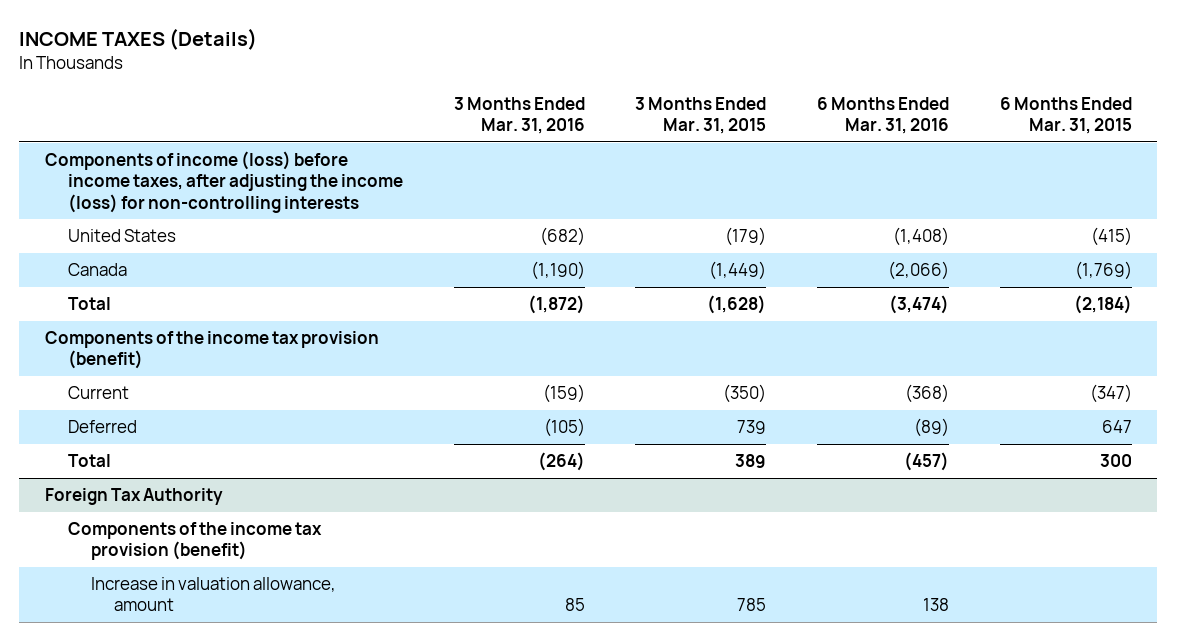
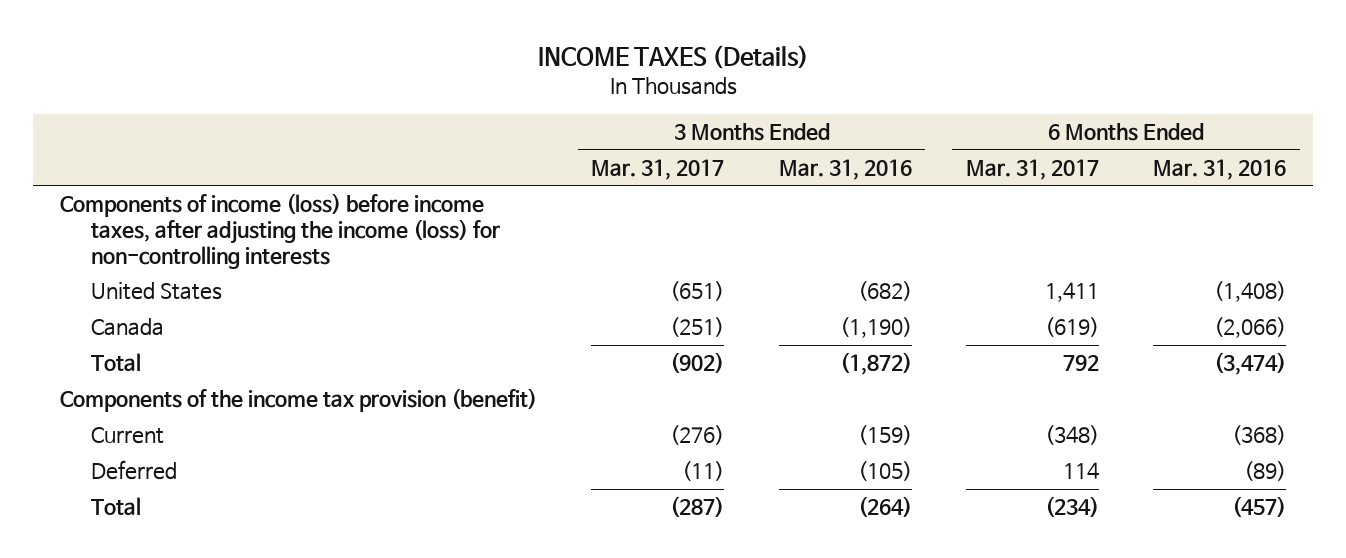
- | 3 Months Ended Mar. 31, 2016 | 3 Months Ended Mar. 31, 2015 | 6 Months Ended Mar. 31, 2016 | 6 Months Ended Mar. 31, 2015
+ | 3 Months Ended Mar. 31, 2017 | 3 Months Ended Mar. 31, 2016 | 6 Months Ended Mar. 31, 2017 | 6 Months Ended Mar. 31, 2016
- Foreign Tax Authority
- Components of the income tax provision (benefit)
- Increase in valuation allowance, amount | 85 | 785 | 138 |

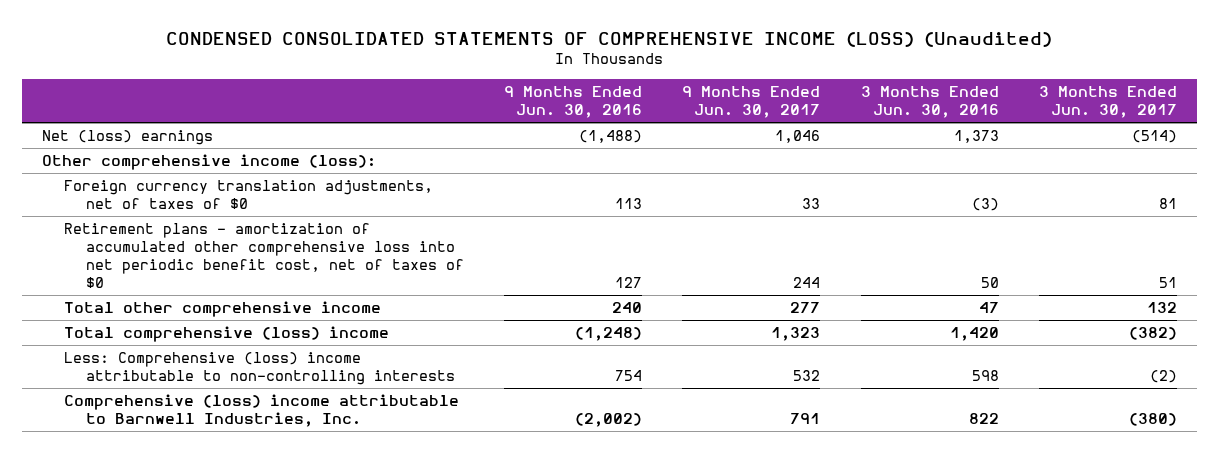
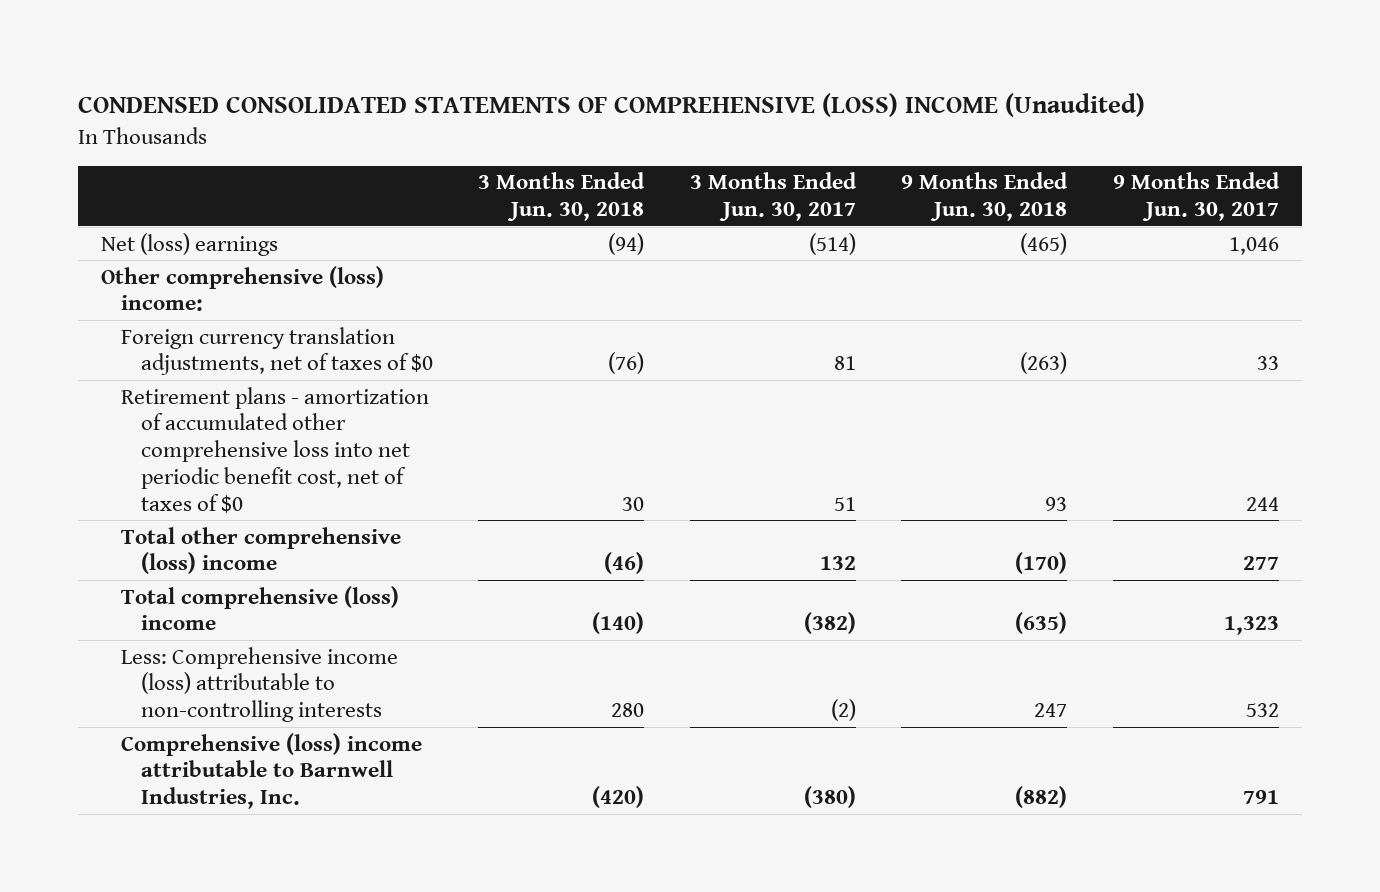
- CONDENSED CONSOLIDATED STATEMENTS OF COMPREHENSIVE INCOME (LOSS) (Unaudited)
+ CONDENSED CONSOLIDATED STATEMENTS OF COMPREHENSIVE (LOSS) INCOME (Unaudited)
- | 9 Months Ended Jun. 30, 2016 | 9 Months Ended Jun. 30, 2017 | 3 Months Ended Jun. 30, 2016 | 3 Months Ended Jun. 30, 2017
+ | 3 Months Ended Jun. 30, 2018 | 3 Months Ended Jun. 30, 2017 | 9 Months Ended Jun. 30, 2018 | 9 Months Ended Jun. 30, 2017
- Other comprehensive income (loss):
+ Other comprehensive (loss) income:
- Total other comprehensive income | 240 | 277 | 47 | 132
+ Total other comprehensive (loss) income | (46) | 132 | (170) | 277
- Less: Comprehensive (loss) income attributable to non-controlling interests | 754 | 532 | 598 | (2)
+ Less: Comprehensive income (loss) attributable to non-controlling interests | 280 | (2) | 247 | 532

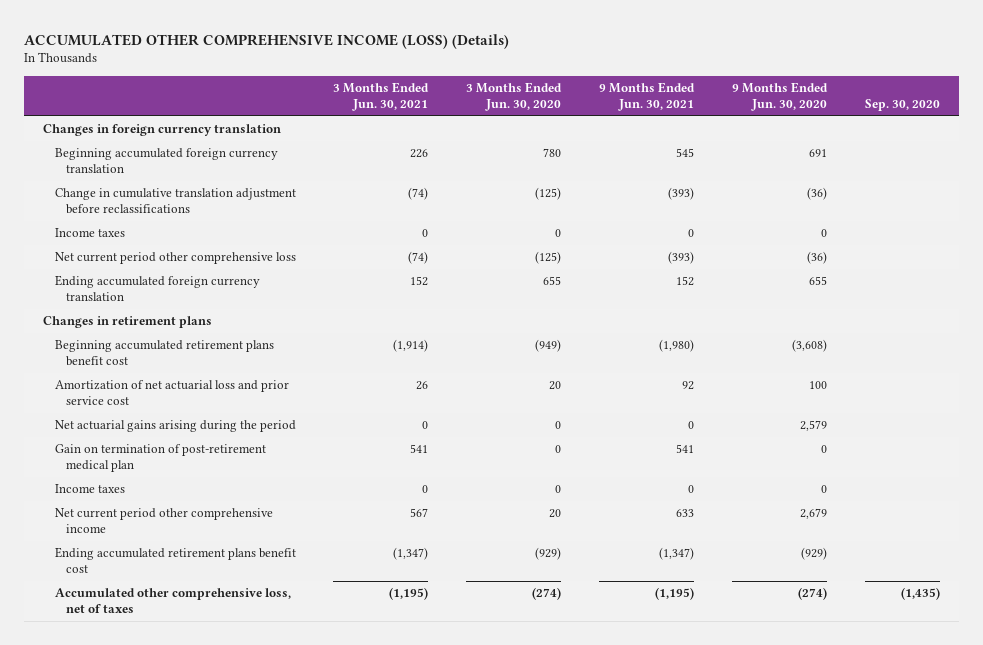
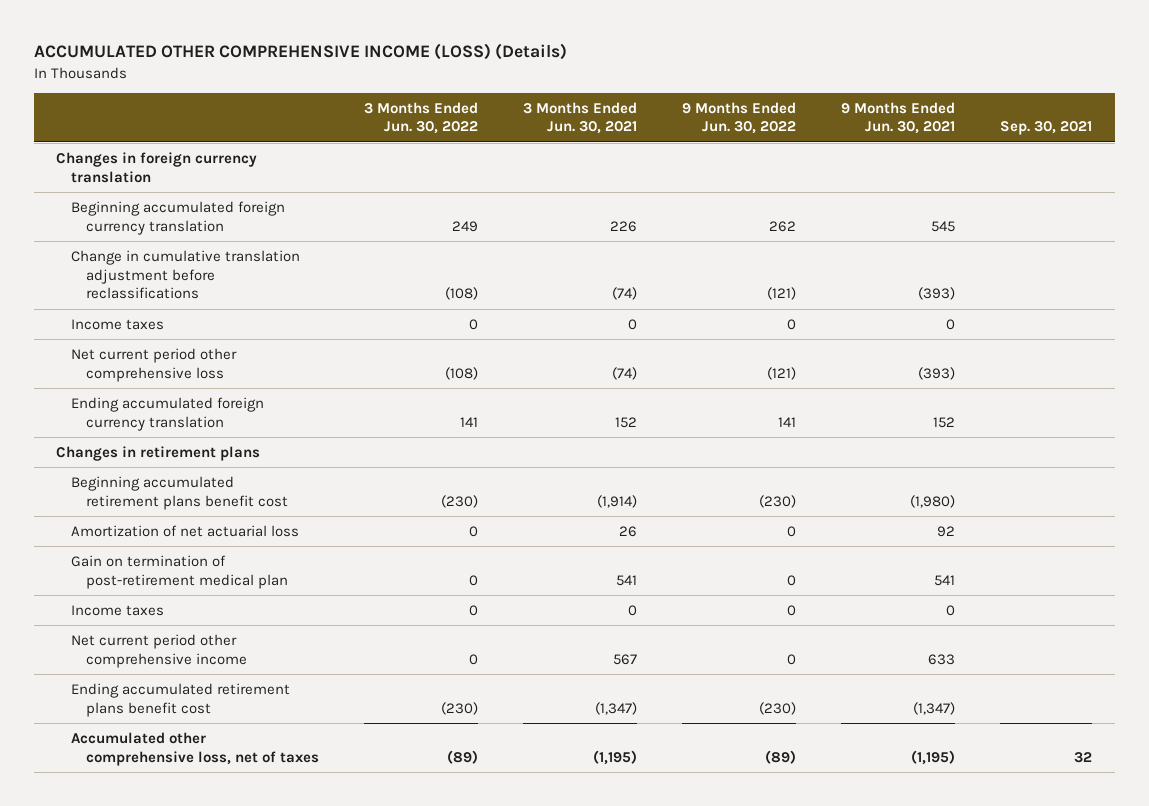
- | 3 Months Ended Jun. 30, 2021 | 3 Months Ended Jun. 30, 2020 | 9 Months Ended Jun. 30, 2021 | 9 Months Ended Jun. 30, 2020 | Sep. 30, 2020
+ | 3 Months Ended Jun. 30, 2022 | 3 Months Ended Jun. 30, 2021 | 9 Months Ended Jun. 30, 2022 | 9 Months Ended Jun. 30, 2021 | Sep. 30, 2021
- Amortization of net actuarial loss and prior service cost | 26 | 20 | 92 | 100 |
- Net actuarial gains arising during the period | 0 | 0 | 0 | 2,579 |
+ Amortization of net actuarial loss | 0 | 26 | 0 | 92 |

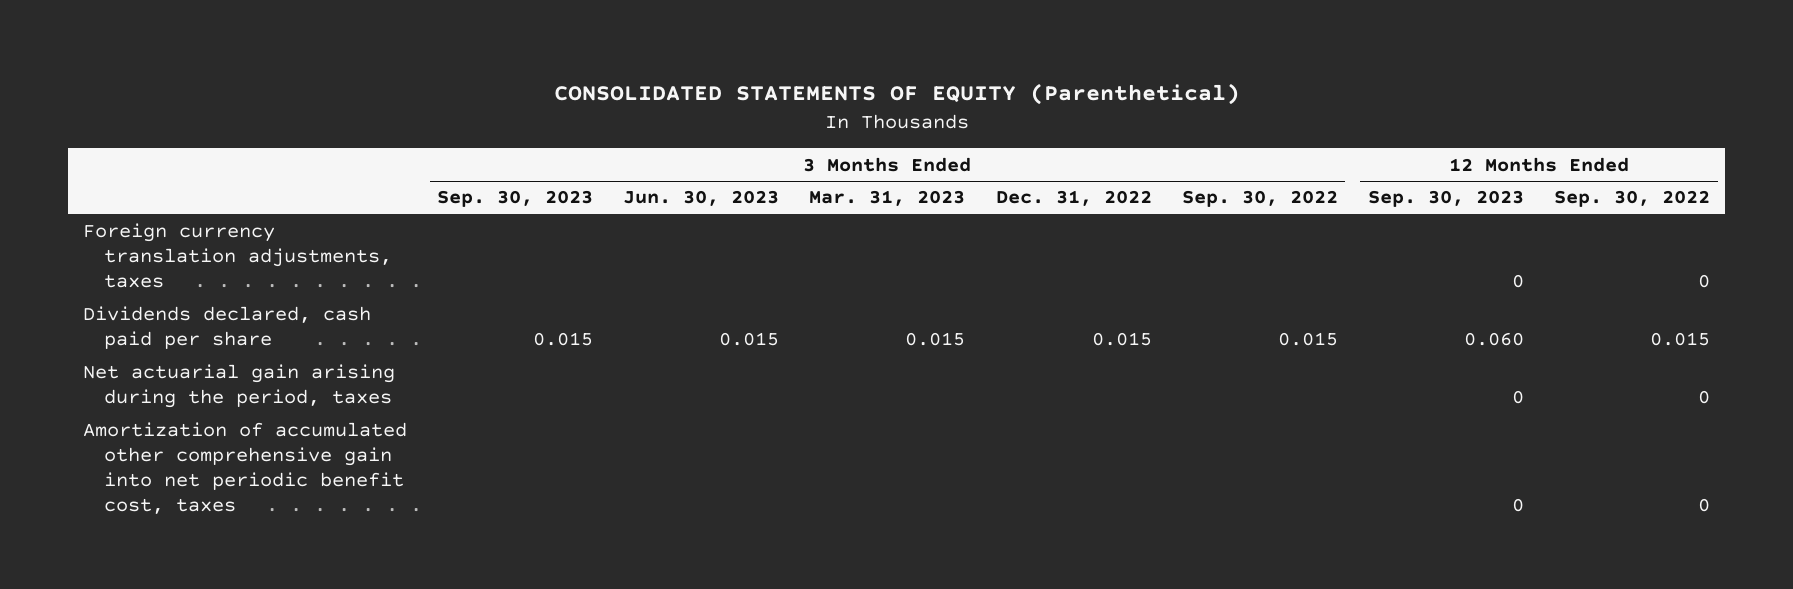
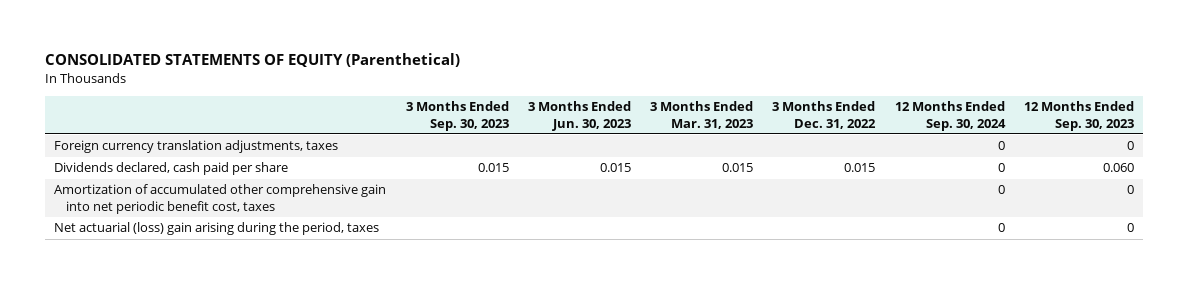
- | 3 Months Ended Sep. 30, 2023 | 3 Months Ended Jun. 30, 2023 | 3 Months Ended Mar. 31, 2023 | 3 Months Ended Dec. 31, 2022 | 3 Months Ended Sep. 30, 2022 | 12 Months Ended Sep. 30, 2023 | 12 Months Ended Sep. 30, 2022
+ | 3 Months Ended Sep. 30, 2023 | 3 Months Ended Jun. 30, 2023 | 3 Months Ended Mar. 31, 2023 | 3 Months Ended Dec. 31, 2022 | 12 Months Ended Sep. 30, 2024 | 12 Months Ended Sep. 30, 2023
- Net actuarial gain arising during the period, taxes | | | | | | 0 | 0
+ Net actuarial (loss) gain arising during the period, taxes | | | | | 0 | 0

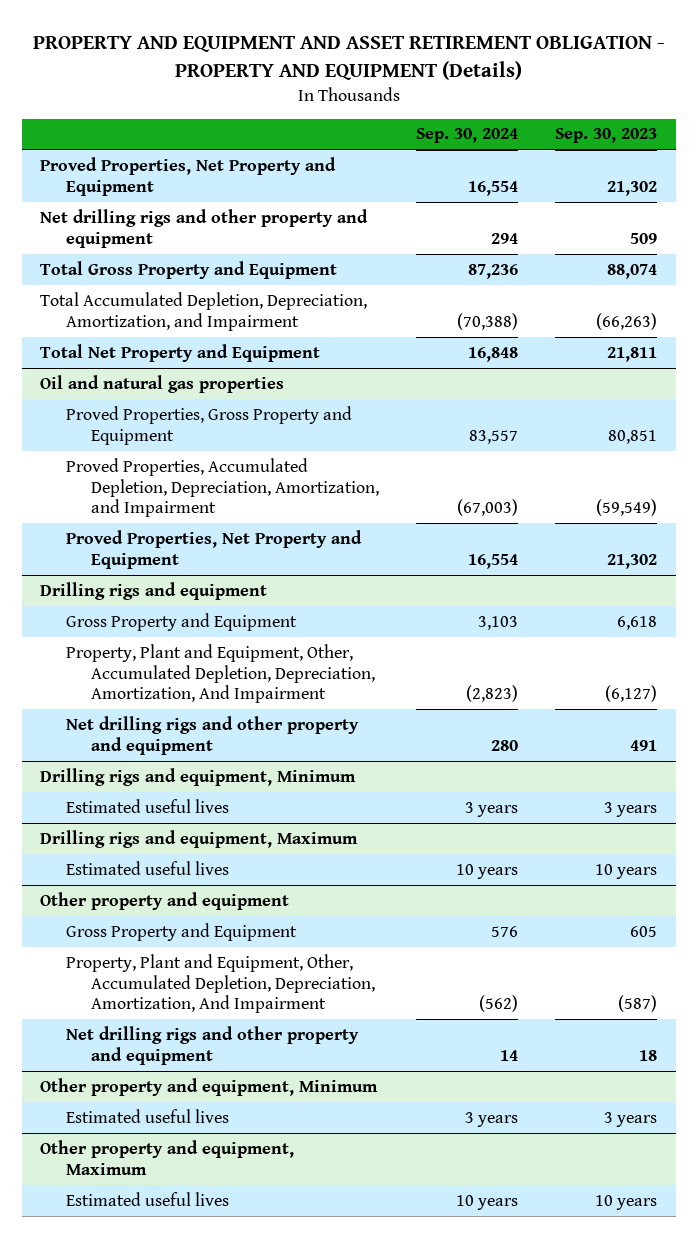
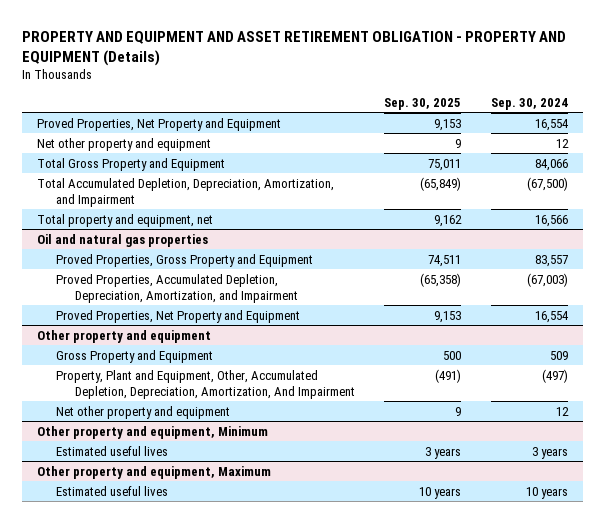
- | Sep. 30, 2024 | Sep. 30, 2023
+ | Sep. 30, 2025 | Sep. 30, 2024
- Net drilling rigs and other property and equipment | 294 | 509
- Total Gross Property and Equipment | 87,236 | 88,074
- Total Accumulated Depletion, Depreciation, Amortization, and Impairment | (70,388) | (66,263)
- Total Net Property and Equipment | 16,848 | 21,811
+ Net other property and equipment | 9 | 12
+ Total Gross Property and Equipment | 75,011 | 84,066
+ Total Accumulated Depletion, Depreciation, Amortization, and Impairment | (65,849) | (67,500)
+ Total property and equipment, net | 9,162 | 16,566
- Drilling rigs and equipment
- Gross Property and Equipment | 3,103 | 6,618
- Property, Plant and Equipment, Other, Accumulated Depletion, Depreciation, Amortization, And Impairment | (2,823) | (6,127)
- Net drilling rigs and other property and equipment | 280 | 491
- Drilling rigs and equipment, Minimum
- Estimated useful lives | 3 years | 3 years
- Drilling rigs and equipment, Maximum
- Estimated useful lives | 10 years | 10 years
@ Other property and equipment
- Gross Property and Equipment | 576 | 605
- Property, Plant and Equipment, Other, Accumulated Depletion, Depreciation, Amortization, And Impairment | (562) | (587)
- Net drilling rigs and other property and equipment | 14 | 18
+ Gross Property and Equipment | 500 | 509
+ Property, Plant and Equipment, Other, Accumulated Depletion, Depreciation, Amortization, And Impairment | (491) | (497)
+ Net other property and equipment | 9 | 12

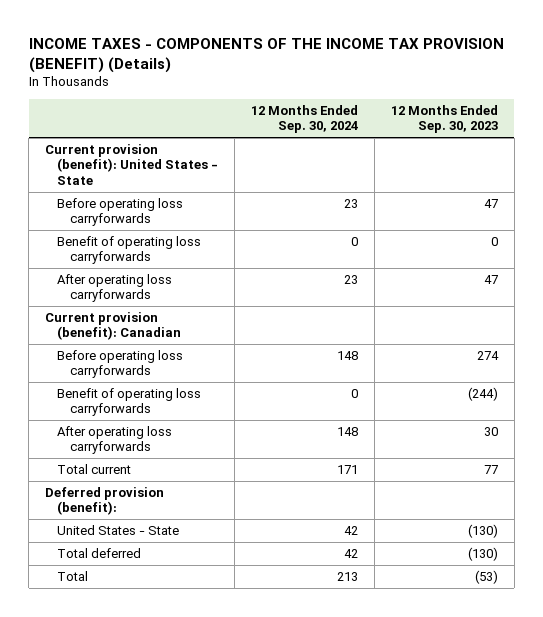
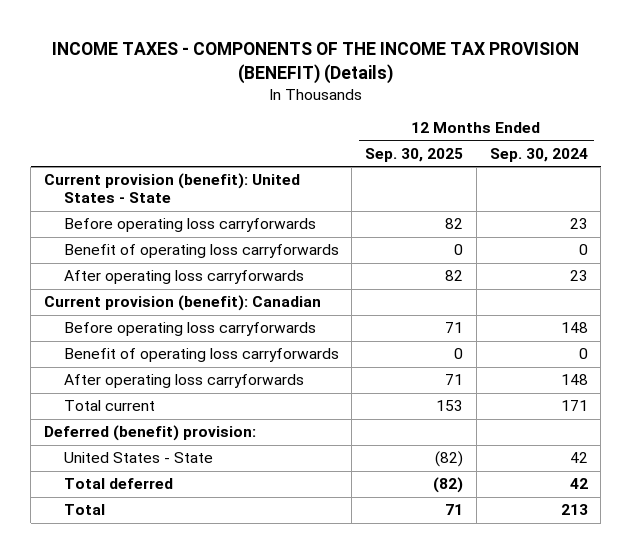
- | 12 Months Ended Sep. 30, 2024 | 12 Months Ended Sep. 30, 2023
+ | 12 Months Ended Sep. 30, 2025 | 12 Months Ended Sep. 30, 2024
- Deferred provision (benefit):
+ Deferred (benefit) provision:

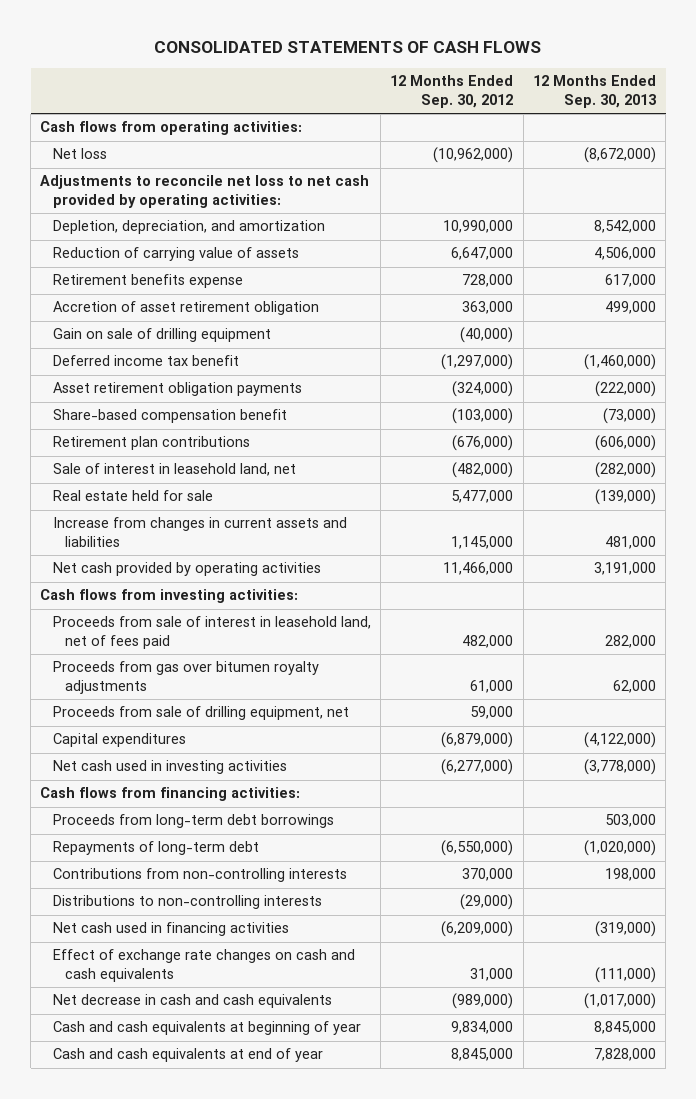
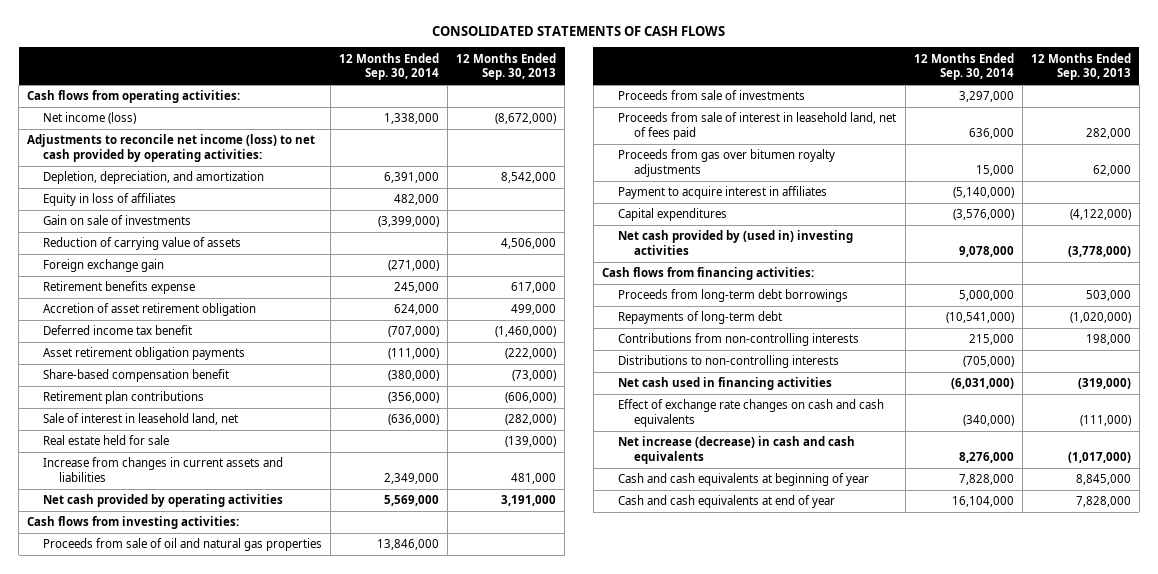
- | 12 Months Ended Sep. 30, 2012 | 12 Months Ended Sep. 30, 2013
+ | 12 Months Ended Sep. 30, 2014 | 12 Months Ended Sep. 30, 2013
- Net loss | (10,962,000) | (8,672,000)
- Adjustments to reconcile net loss to net cash provided by operating activities:
+ Net income (loss) | 1,338,000 | (8,672,000)
+ Adjustments to reconcile net income (loss) to net cash provided by operating activities:
+ Equity in loss of affiliates | 482,000 |
+ Gain on sale of investments | (3,399,000) |
+ Foreign exchange gain | (271,000) |
- Gain on sale of drilling equipment | (40,000) |
+ Proceeds from sale of oil and natural gas properties | 13,846,000 |
+ Proceeds from sale of investments | 3,297,000 |
- Proceeds from sale of drilling equipment, net | 59,000 |
+ Payment to acquire interest in affiliates | (5,140,000) |
- Net cash used in investing activities | (6,277,000) | (3,778,000)
+ Net cash provided by (used in) investing activities | 9,078,000 | (3,778,000)
- Net decrease in cash and cash equivalents | (989,000) | (1,017,000)
+ Net increase (decrease) in cash and cash equivalents | 8,276,000 | (1,017,000)

